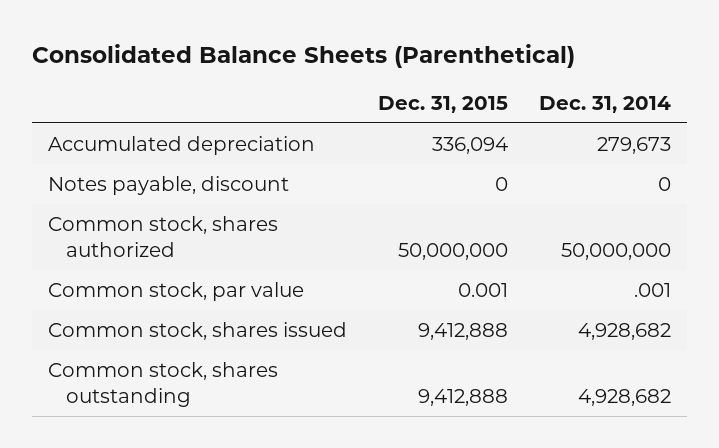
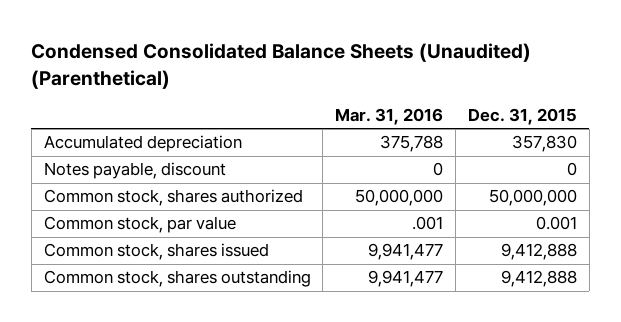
- Consolidated Balance Sheets (Parenthetical)
+ Condensed Consolidated Balance Sheets (Unaudited) (Parenthetical)
- | Dec. 31, 2015 | Dec. 31, 2014
+ | Mar. 31, 2016 | Dec. 31, 2015
- Accumulated depreciation | 336,094 | 279,673
+ Accumulated depreciation | 375,788 | 357,830

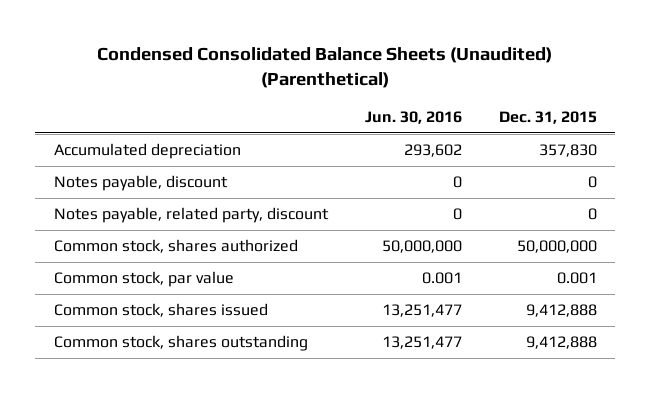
- | Mar. 31, 2016 | Dec. 31, 2015
+ | Jun. 30, 2016 | Dec. 31, 2015
+ Notes payable, related party, discount | 0 | 0

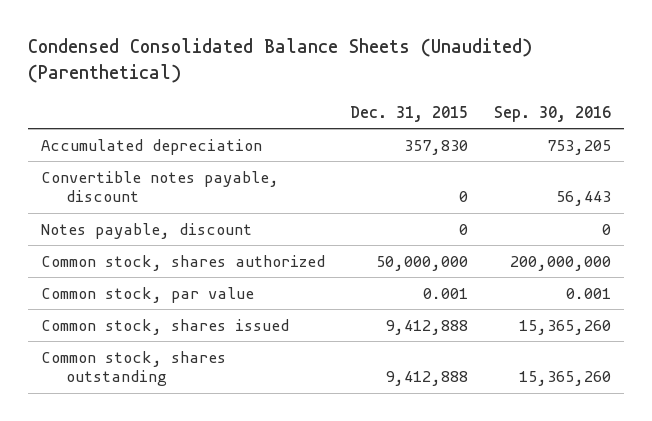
- | Jun. 30, 2016 | Dec. 31, 2015
+ | Dec. 31, 2015 | Sep. 30, 2016
+ Convertible notes payable, discount | 0 | 56,443
- Notes payable, related party, discount | 0 | 0

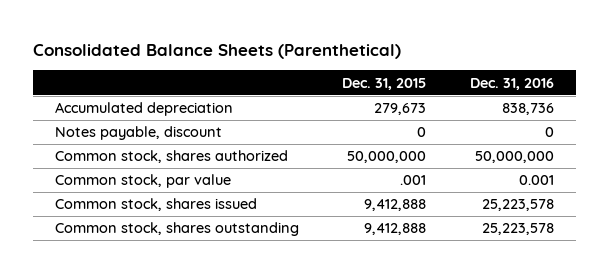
- Condensed Consolidated Balance Sheets (Unaudited) (Parenthetical)
+ Consolidated Balance Sheets (Parenthetical)
- | Dec. 31, 2015 | Sep. 30, 2016
+ | Dec. 31, 2015 | Dec. 31, 2016
- Accumulated depreciation | 357,830 | 753,205
- Convertible notes payable, discount | 0 | 56,443
+ Accumulated depreciation | 279,673 | 838,736
- Common stock, par value | 0.001 | 0.001
+ Common stock, par value | .001 | 0.001

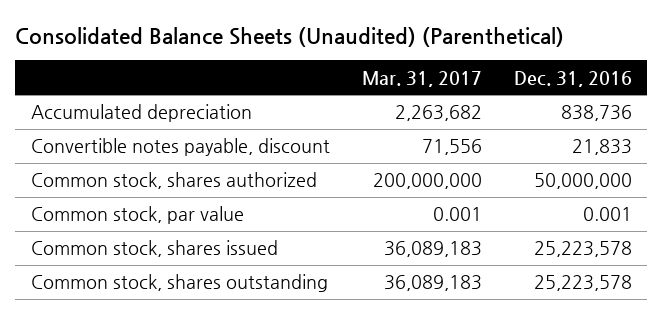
- Consolidated Balance Sheets (Parenthetical)
+ Consolidated Balance Sheets (Unaudited) (Parenthetical)
- | Dec. 31, 2015 | Dec. 31, 2016
+ | Mar. 31, 2017 | Dec. 31, 2016
- Notes payable, discount | 0 | 0
+ Convertible notes payable, discount | 71,556 | 21,833

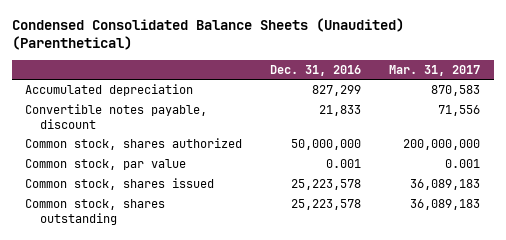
- Consolidated Balance Sheets (Unaudited) (Parenthetical)
+ Condensed Consolidated Balance Sheets (Unaudited) (Parenthetical)
- | Mar. 31, 2017 | Dec. 31, 2016
+ | Dec. 31, 2016 | Mar. 31, 2017
- Accumulated depreciation | 2,263,682 | 838,736
+ Accumulated depreciation | 827,299 | 870,583

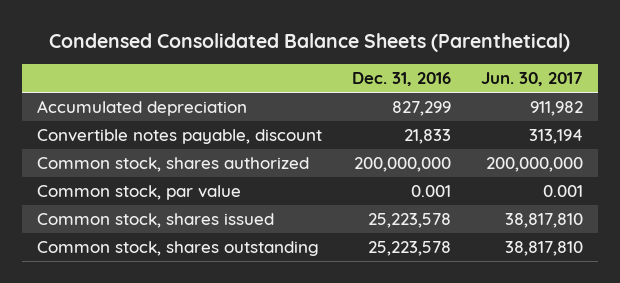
- Condensed Consolidated Balance Sheets (Unaudited) (Parenthetical)
+ Condensed Consolidated Balance Sheets (Parenthetical)
- | Dec. 31, 2016 | Mar. 31, 2017
+ | Dec. 31, 2016 | Jun. 30, 2017
- Common stock, shares authorized | 50,000,000 | 200,000,000
+ Common stock, shares authorized | 200,000,000 | 200,000,000

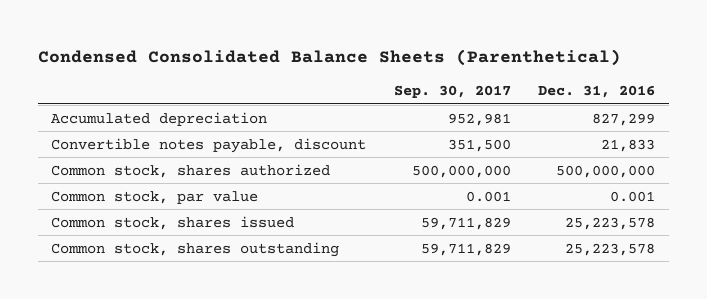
- | Dec. 31, 2016 | Jun. 30, 2017
+ | Sep. 30, 2017 | Dec. 31, 2016
- Common stock, shares authorized | 200,000,000 | 200,000,000
+ Common stock, shares authorized | 500,000,000 | 500,000,000

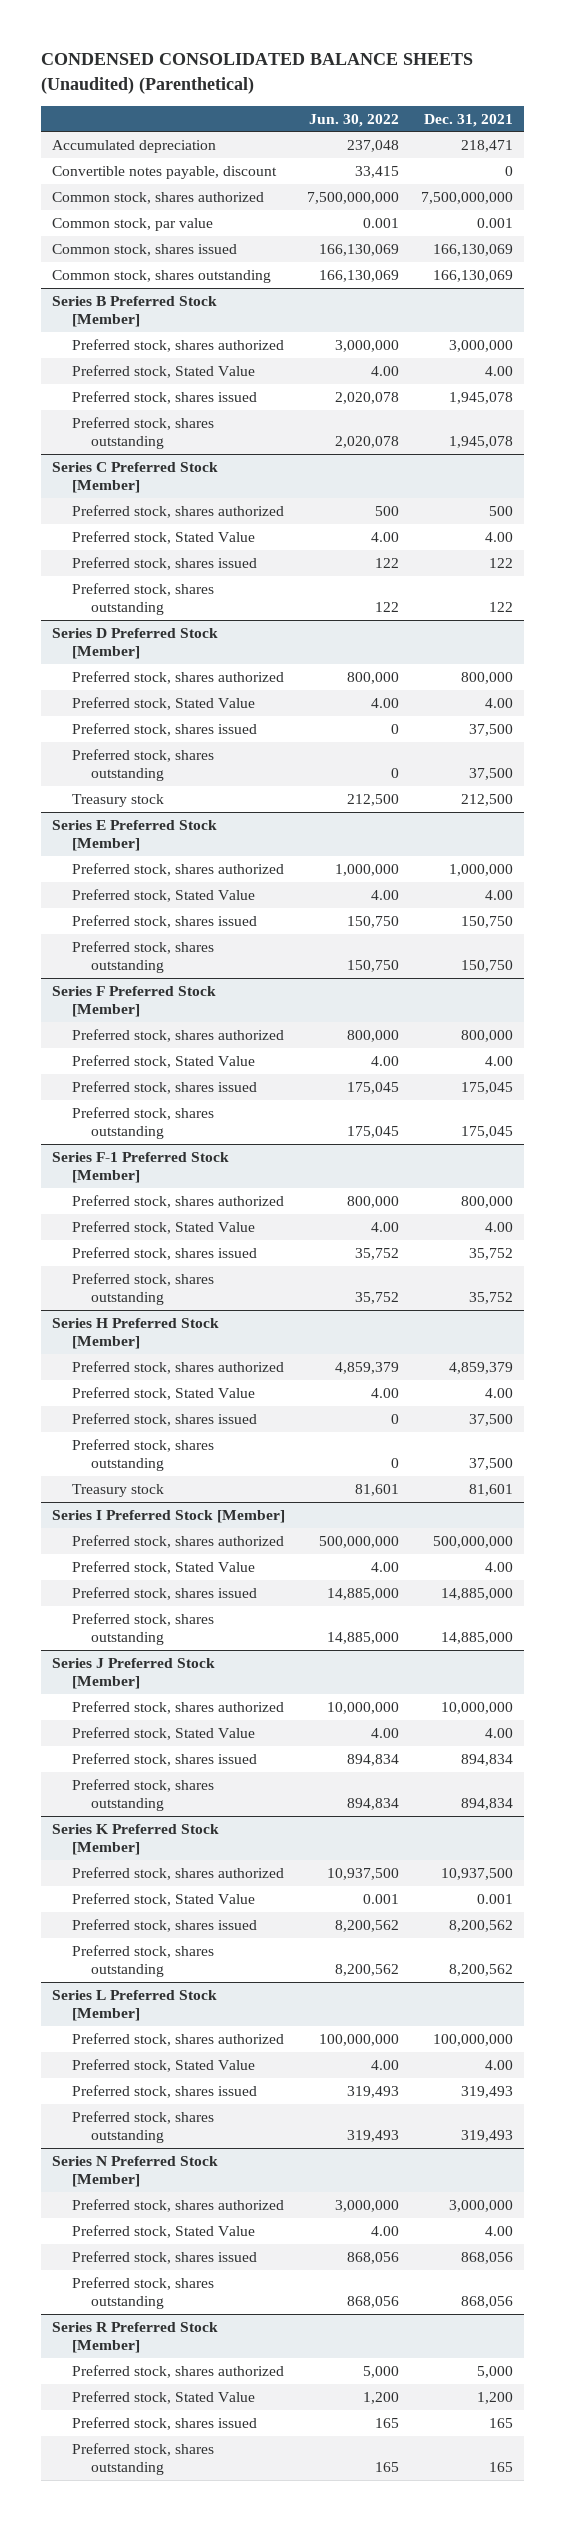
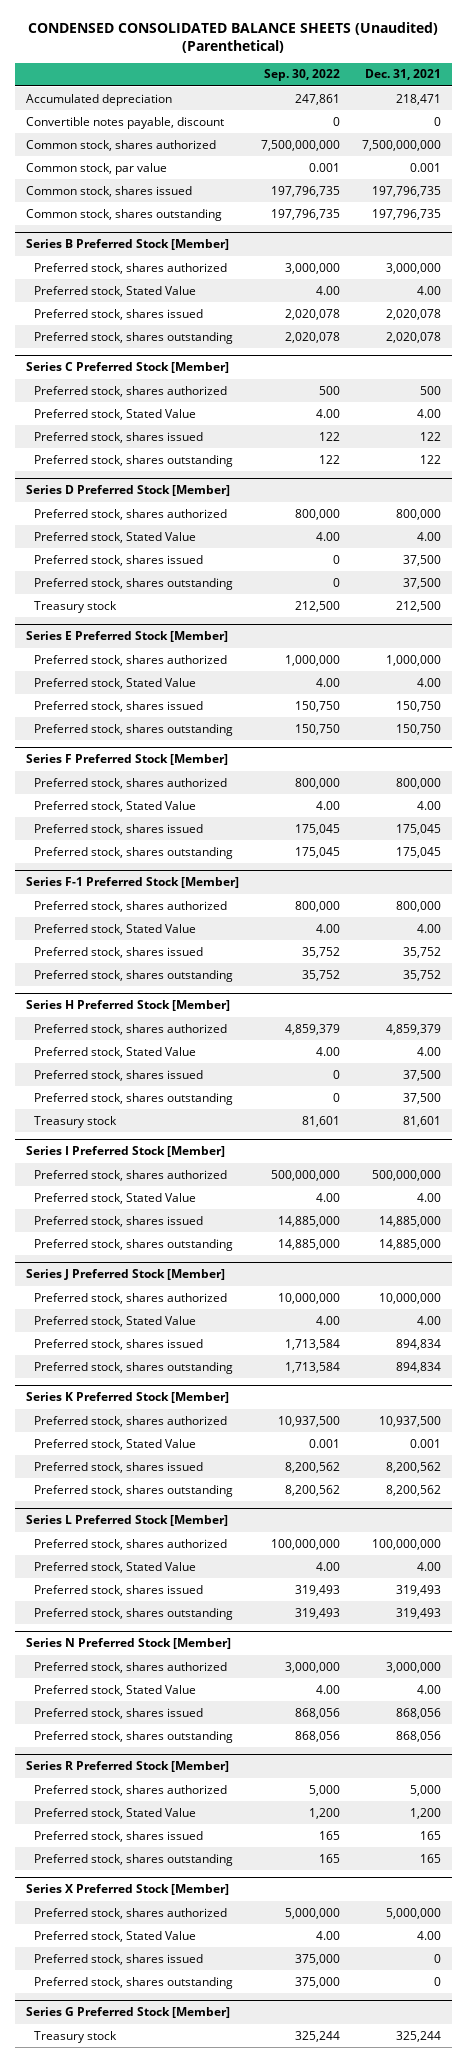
- | Jun. 30, 2022 | Dec. 31, 2021
+ | Sep. 30, 2022 | Dec. 31, 2021
- Common stock, shares issued | 166,130,069 | 166,130,069
- Common stock, shares outstanding | 166,130,069 | 166,130,069
+ Common stock, shares issued | 197,796,735 | 197,796,735
+ Common stock, shares outstanding | 197,796,735 | 197,796,735
@ Series B Preferred Stock [Member]
- Preferred stock, shares issued | 2,020,078 | 1,945,078
- Preferred stock, shares outstanding | 2,020,078 | 1,945,078
+ Preferred stock, shares issued | 2,020,078 | 2,020,078
+ Preferred stock, shares outstanding | 2,020,078 | 2,020,078
+ Series X Preferred Stock [Member]
+ Preferred stock, shares authorized | 5,000,000 | 5,000,000
+ Preferred stock, Stated Value | 4.00 | 4.00
+ Preferred stock, shares issued | 375,000 | 0
+ Preferred stock, shares outstanding | 375,000 | 0
+ Series G Preferred Stock [Member]
+ Treasury stock | 325,244 | 325,244

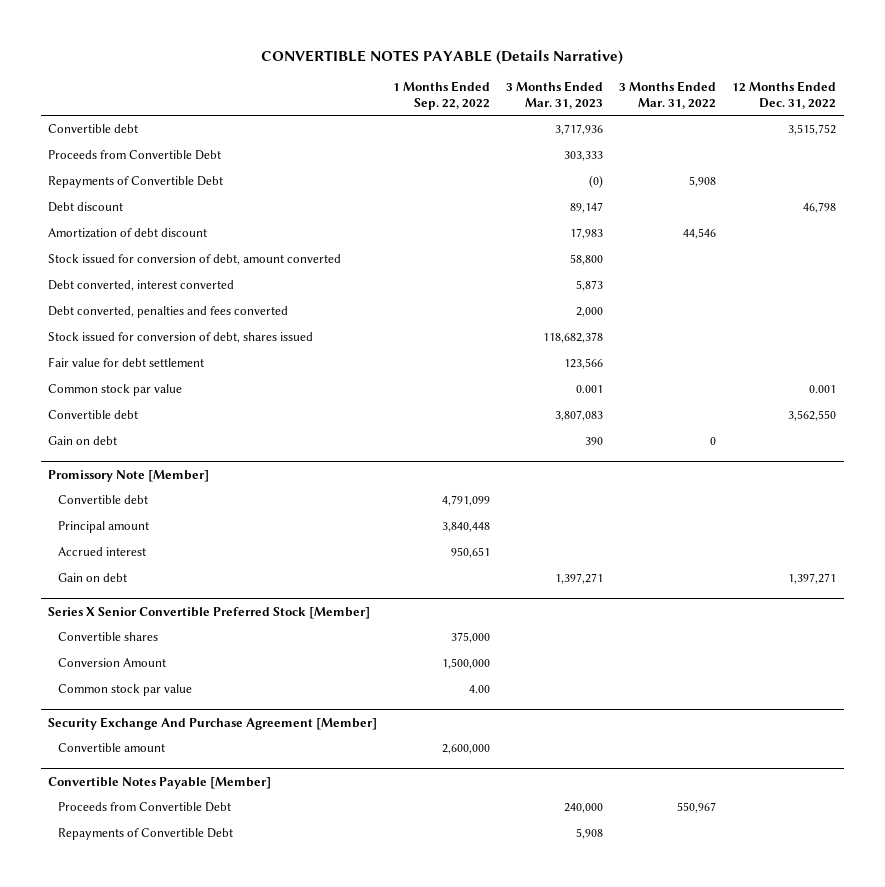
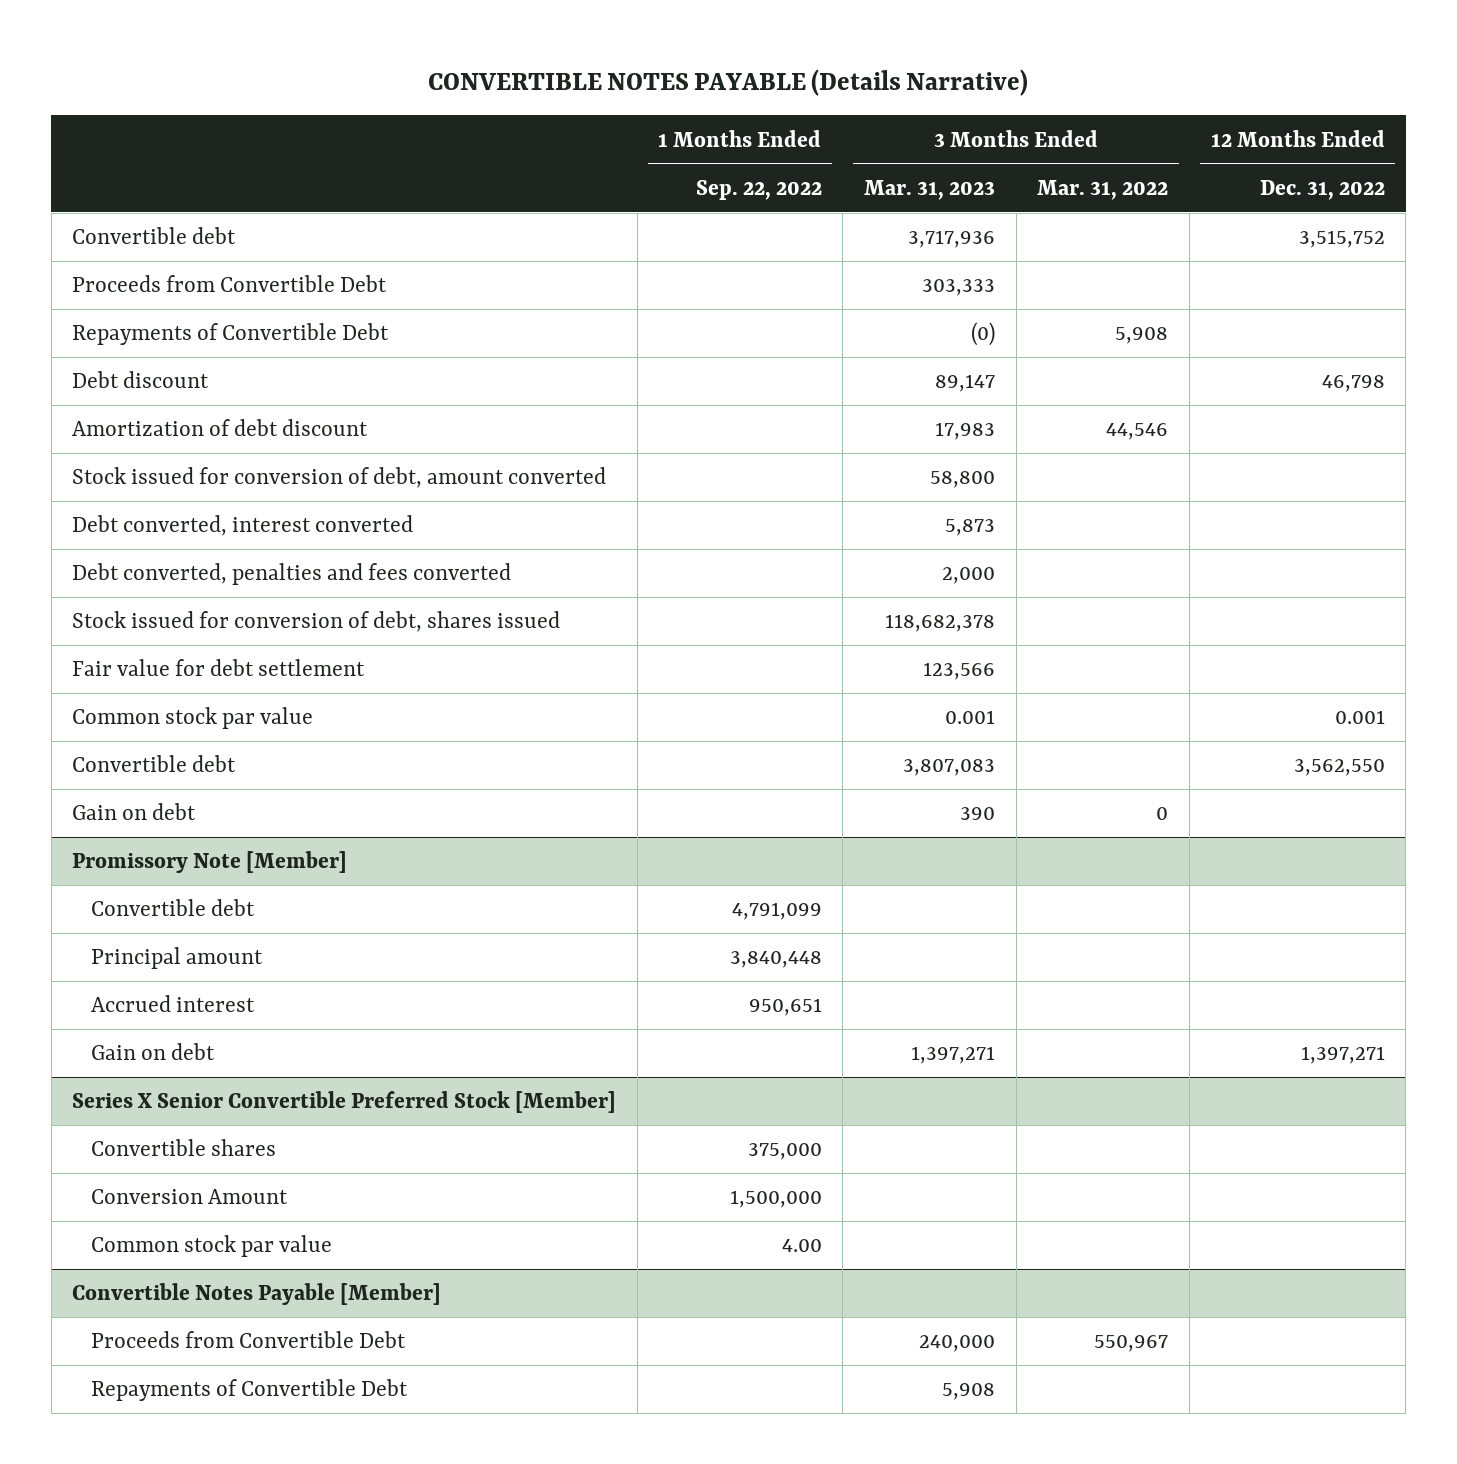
- Security Exchange And Purchase Agreement [Member]
- Convertible amount | 2,600,000 | | |

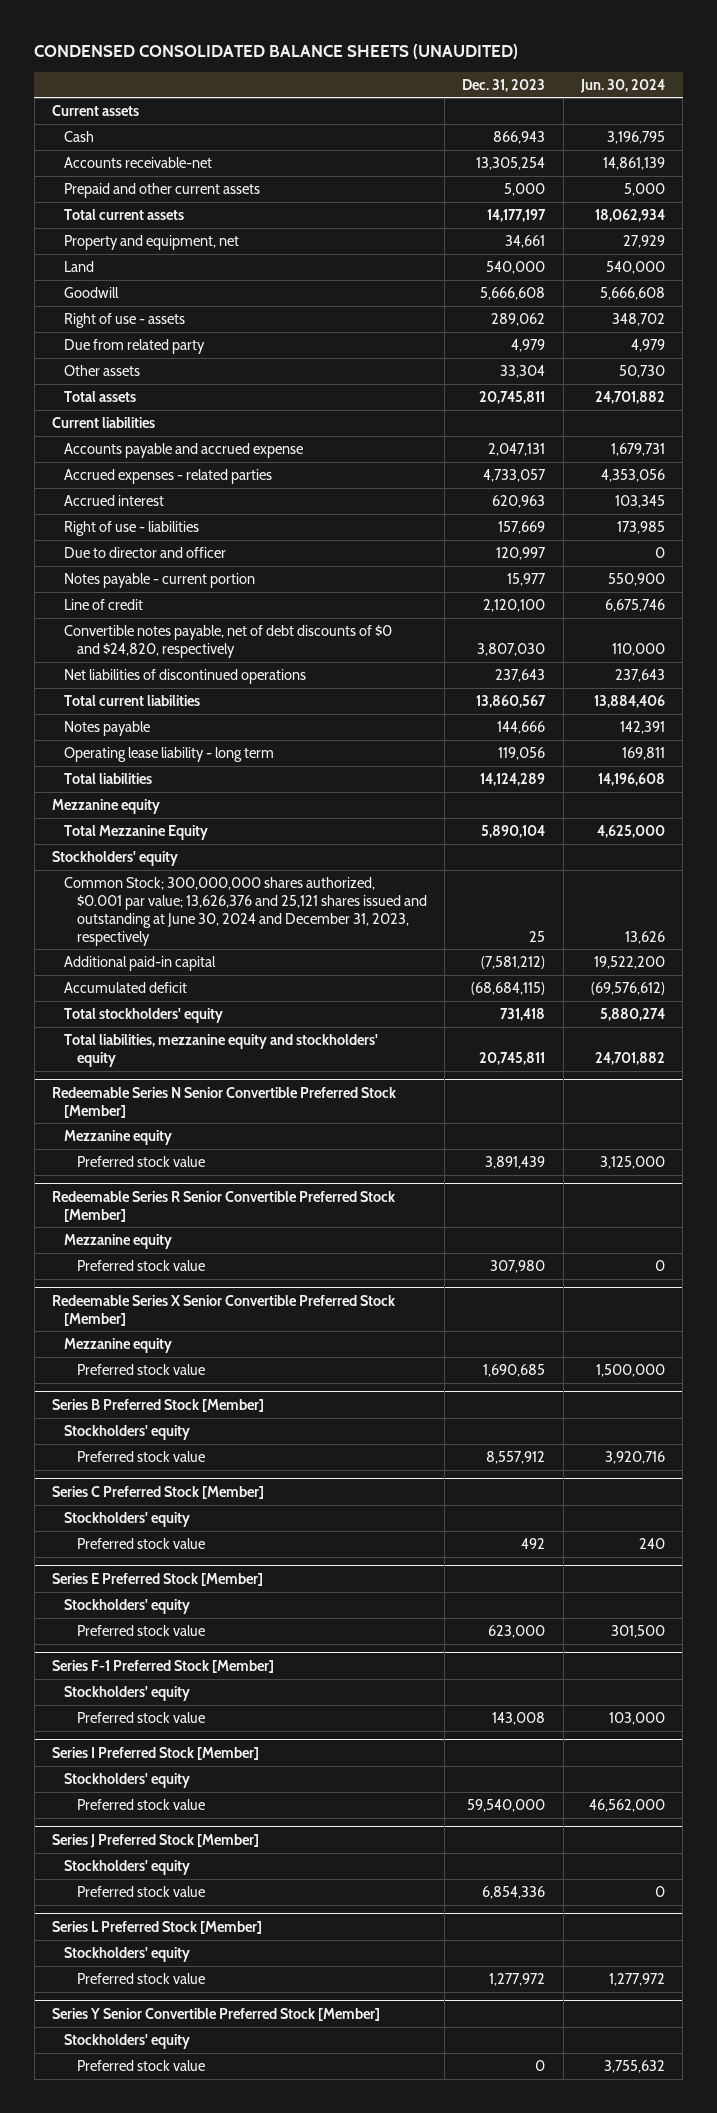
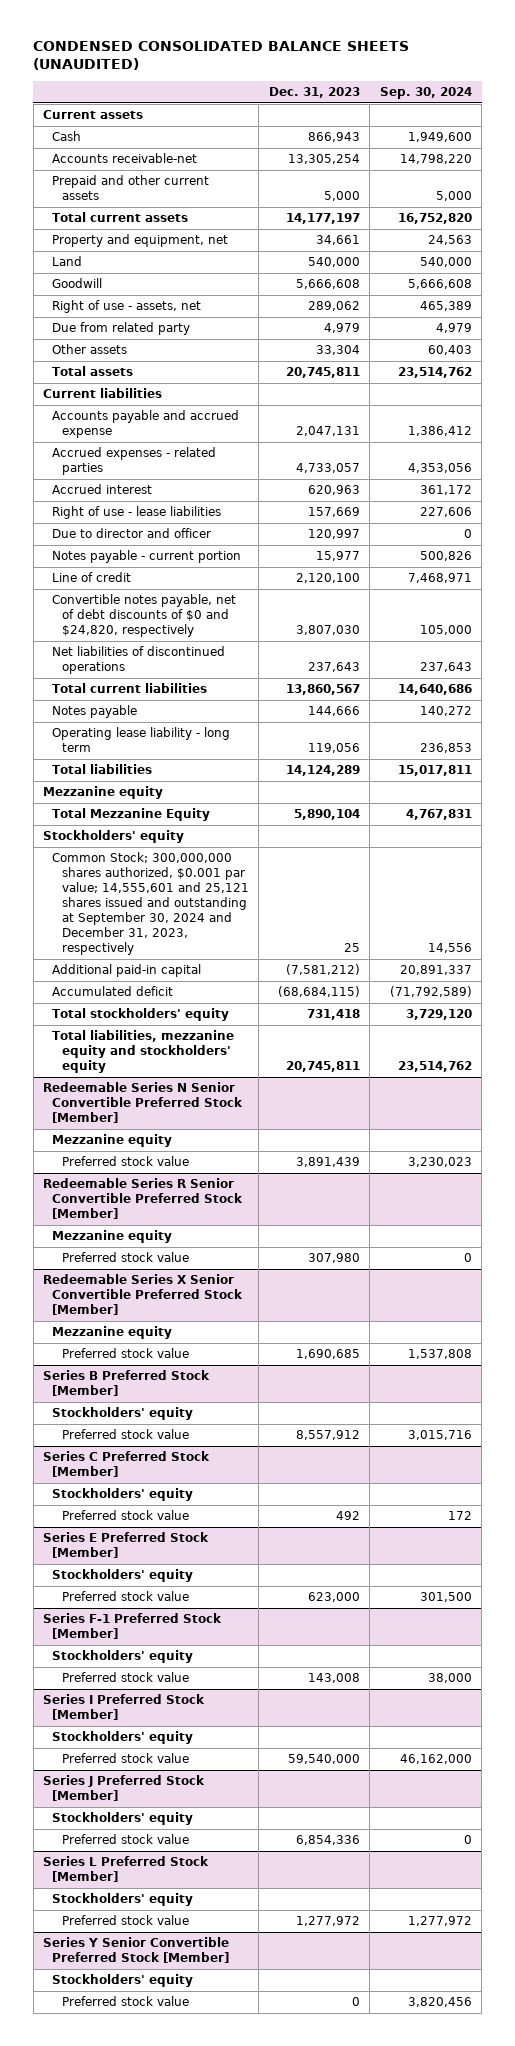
- | Dec. 31, 2023 | Jun. 30, 2024
+ | Dec. 31, 2023 | Sep. 30, 2024
- Right of use - assets | 289,062 | 348,702
+ Right of use - assets, net | 289,062 | 465,389
- Right of use - liabilities | 157,669 | 173,985
+ Right of use - lease liabilities | 157,669 | 227,606
- Common Stock; 300,000,000 shares authorized, $0.001 par value; 13,626,376 and 25,121 shares issued and outstanding at June 30, 2024 and December 31, 2023, respectively | 25 | 13,626
+ Common Stock; 300,000,000 shares authorized, $0.001 par value; 14,555,601 and 25,121 shares issued and outstanding at September 30, 2024 and December 31, 2023, respectively | 25 | 14,556

